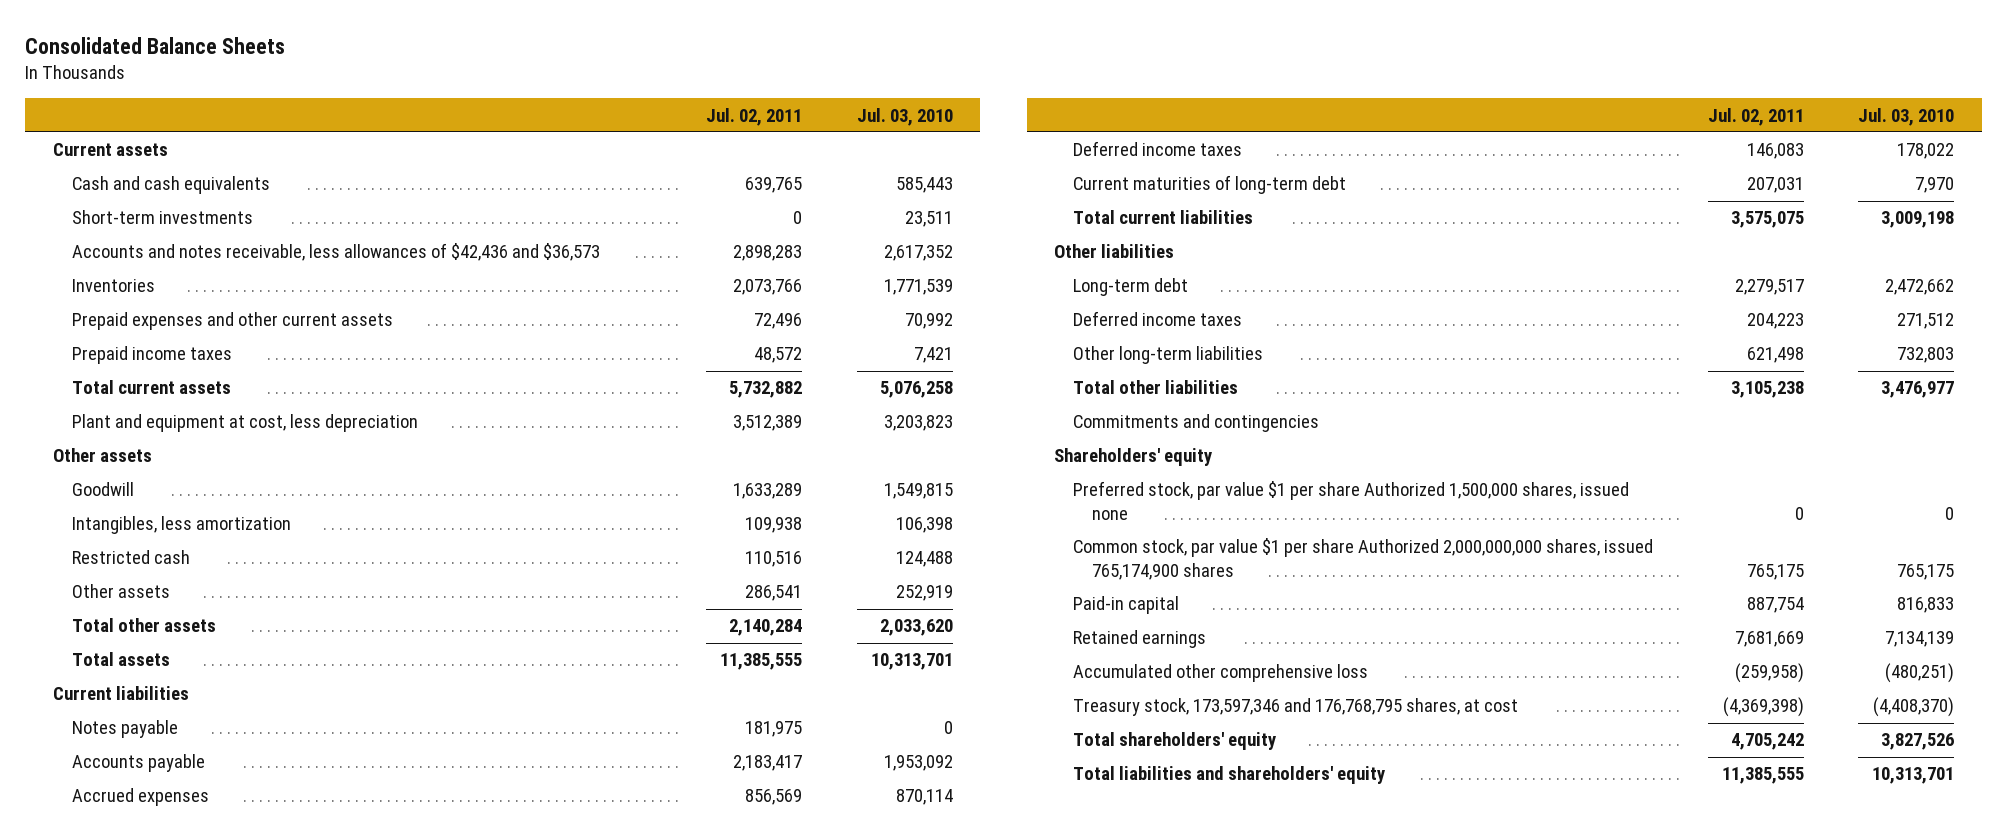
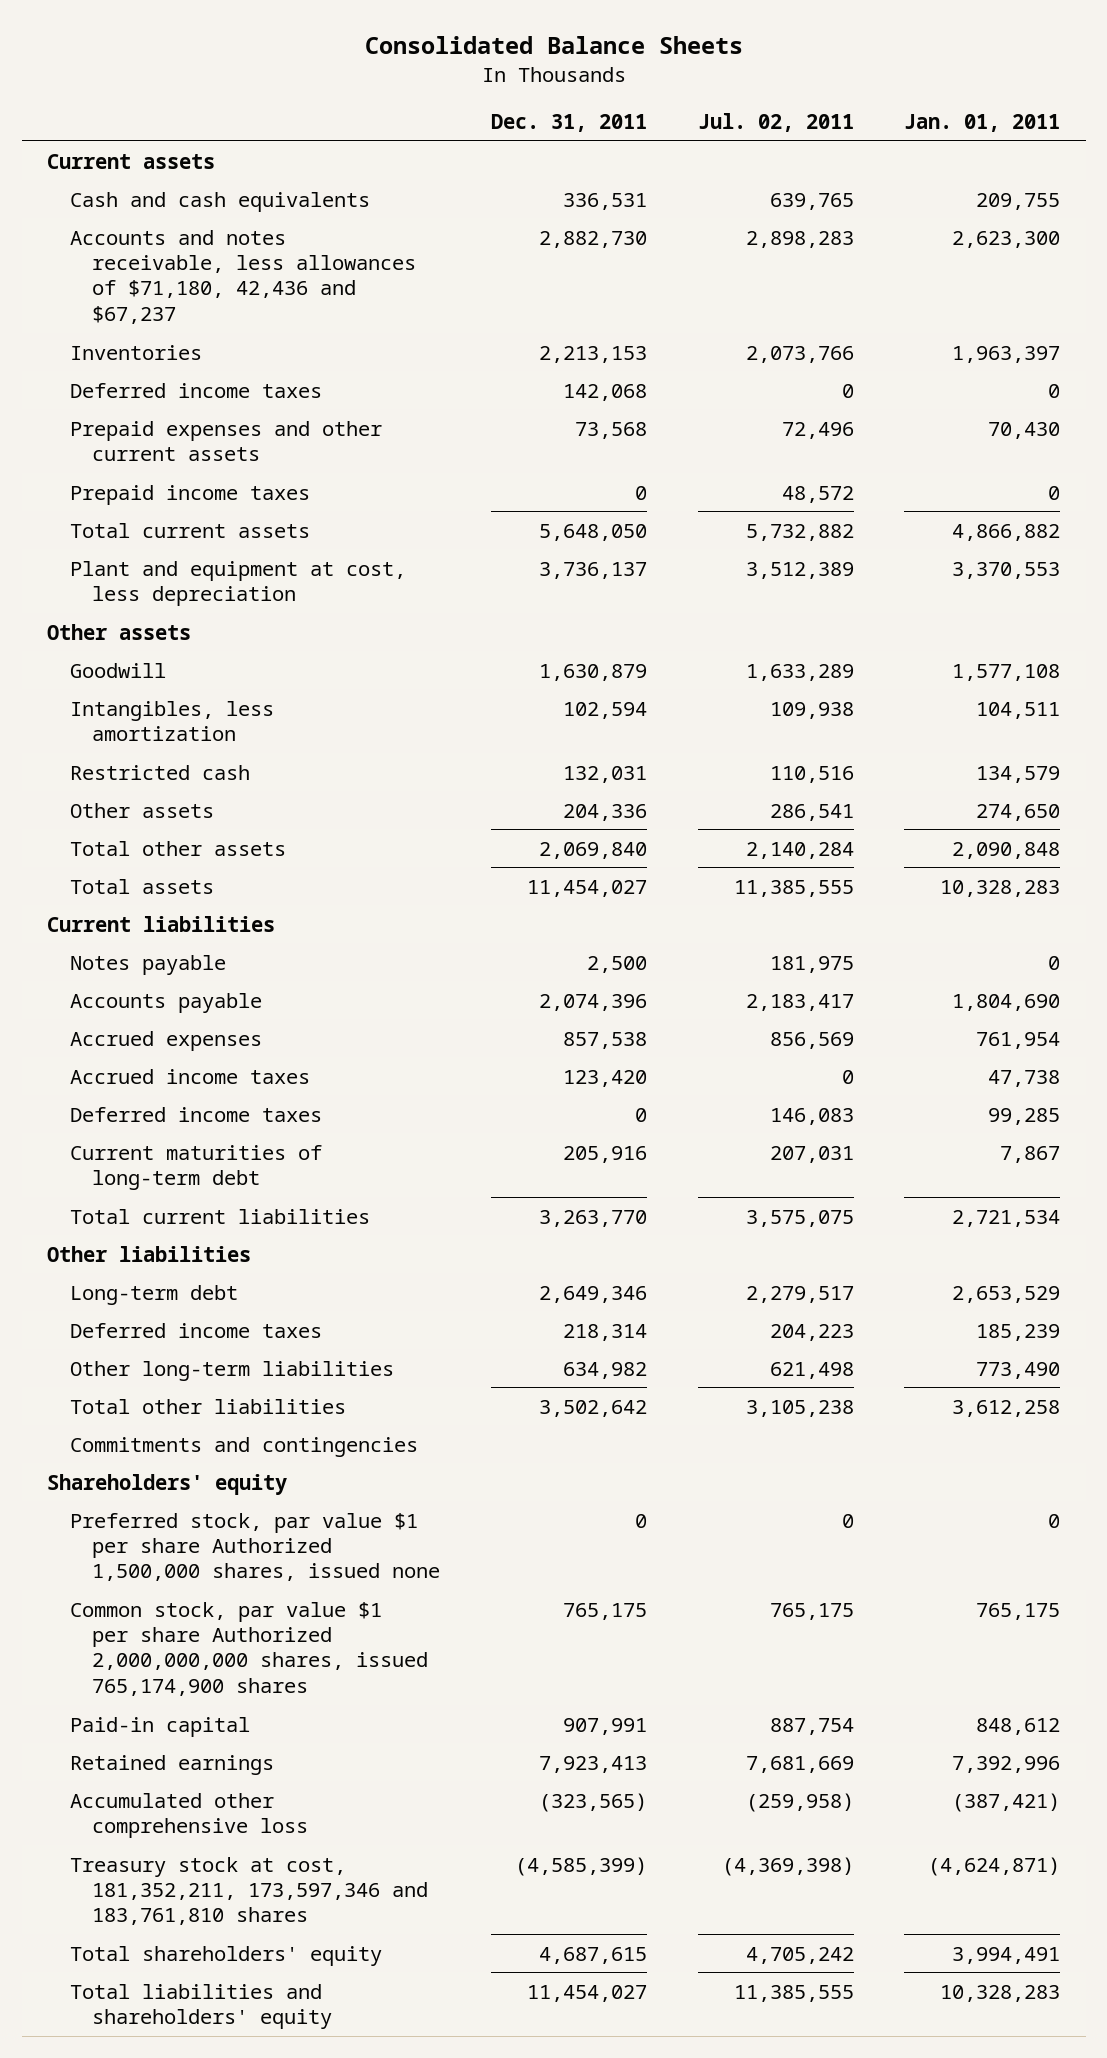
- | Jul. 02, 2011 | Jul. 03, 2010
+ | Dec. 31, 2011 | Jul. 02, 2011 | Jan. 01, 2011
- Short-term investments | 0 | 23,511
- Accounts and notes receivable, less allowances of $42,436 and $36,573 | 2,898,283 | 2,617,352
+ Accounts and notes receivable, less allowances of $71,180, 42,436 and $67,237 | 2,882,730 | 2,898,283 | 2,623,300
+ Deferred income taxes | 142,068 | 0 | 0
+ Accrued income taxes | 123,420 | 0 | 47,738
- Treasury stock, 173,597,346 and 176,768,795 shares, at cost | (4,369,398) | (4,408,370)
+ Treasury stock at cost, 181,352,211, 173,597,346 and 183,761,810 shares | (4,585,399) | (4,369,398) | (4,624,871)

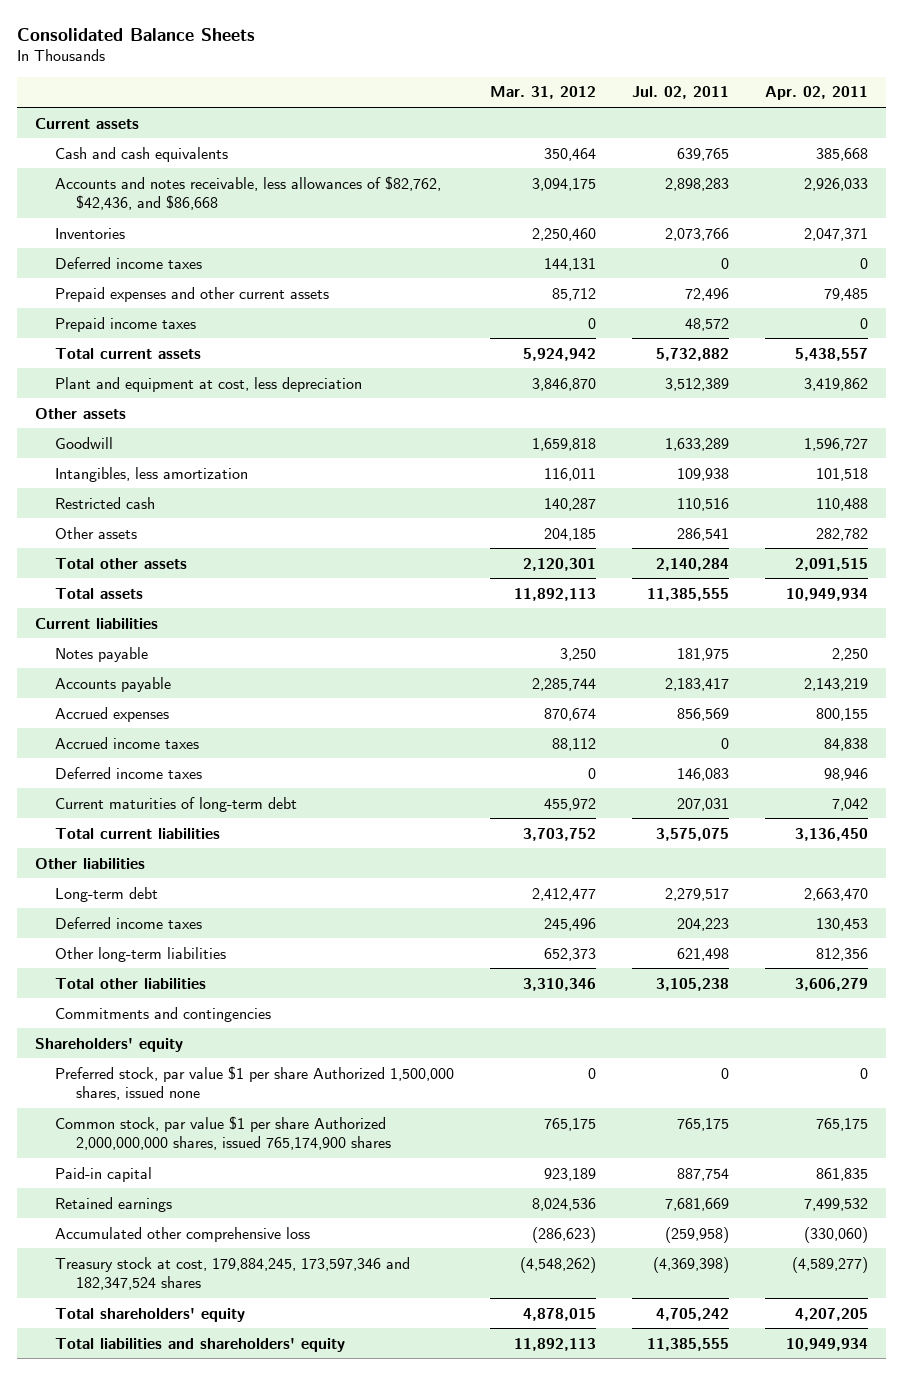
- | Dec. 31, 2011 | Jul. 02, 2011 | Jan. 01, 2011
+ | Mar. 31, 2012 | Jul. 02, 2011 | Apr. 02, 2011
- Accounts and notes receivable, less allowances of $71,180, 42,436 and $67,237 | 2,882,730 | 2,898,283 | 2,623,300
+ Accounts and notes receivable, less allowances of $82,762, $42,436, and $86,668 | 3,094,175 | 2,898,283 | 2,926,033
- Treasury stock at cost, 181,352,211, 173,597,346 and 183,761,810 shares | (4,585,399) | (4,369,398) | (4,624,871)
+ Treasury stock at cost, 179,884,245, 173,597,346 and 182,347,524 shares | (4,548,262) | (4,369,398) | (4,589,277)

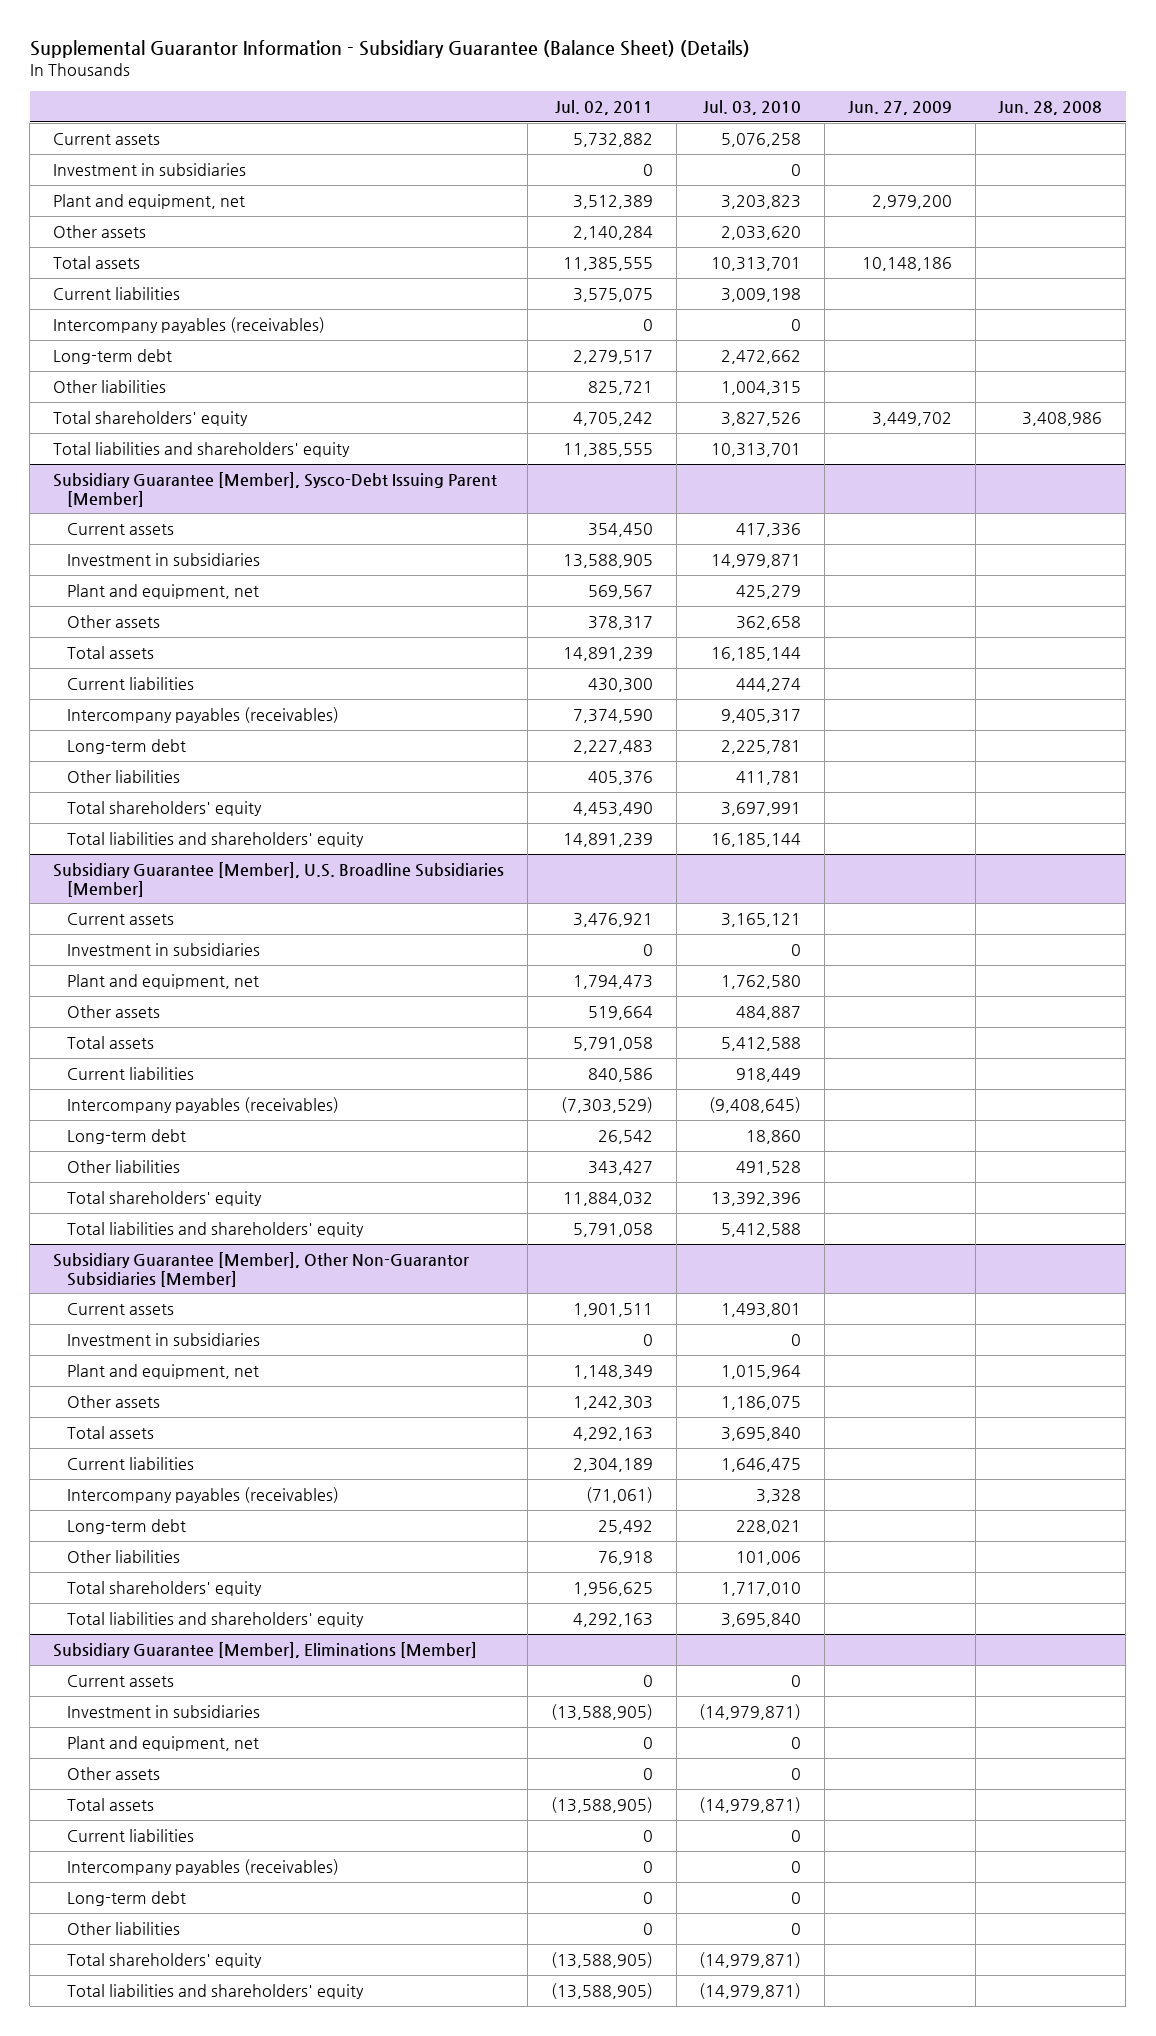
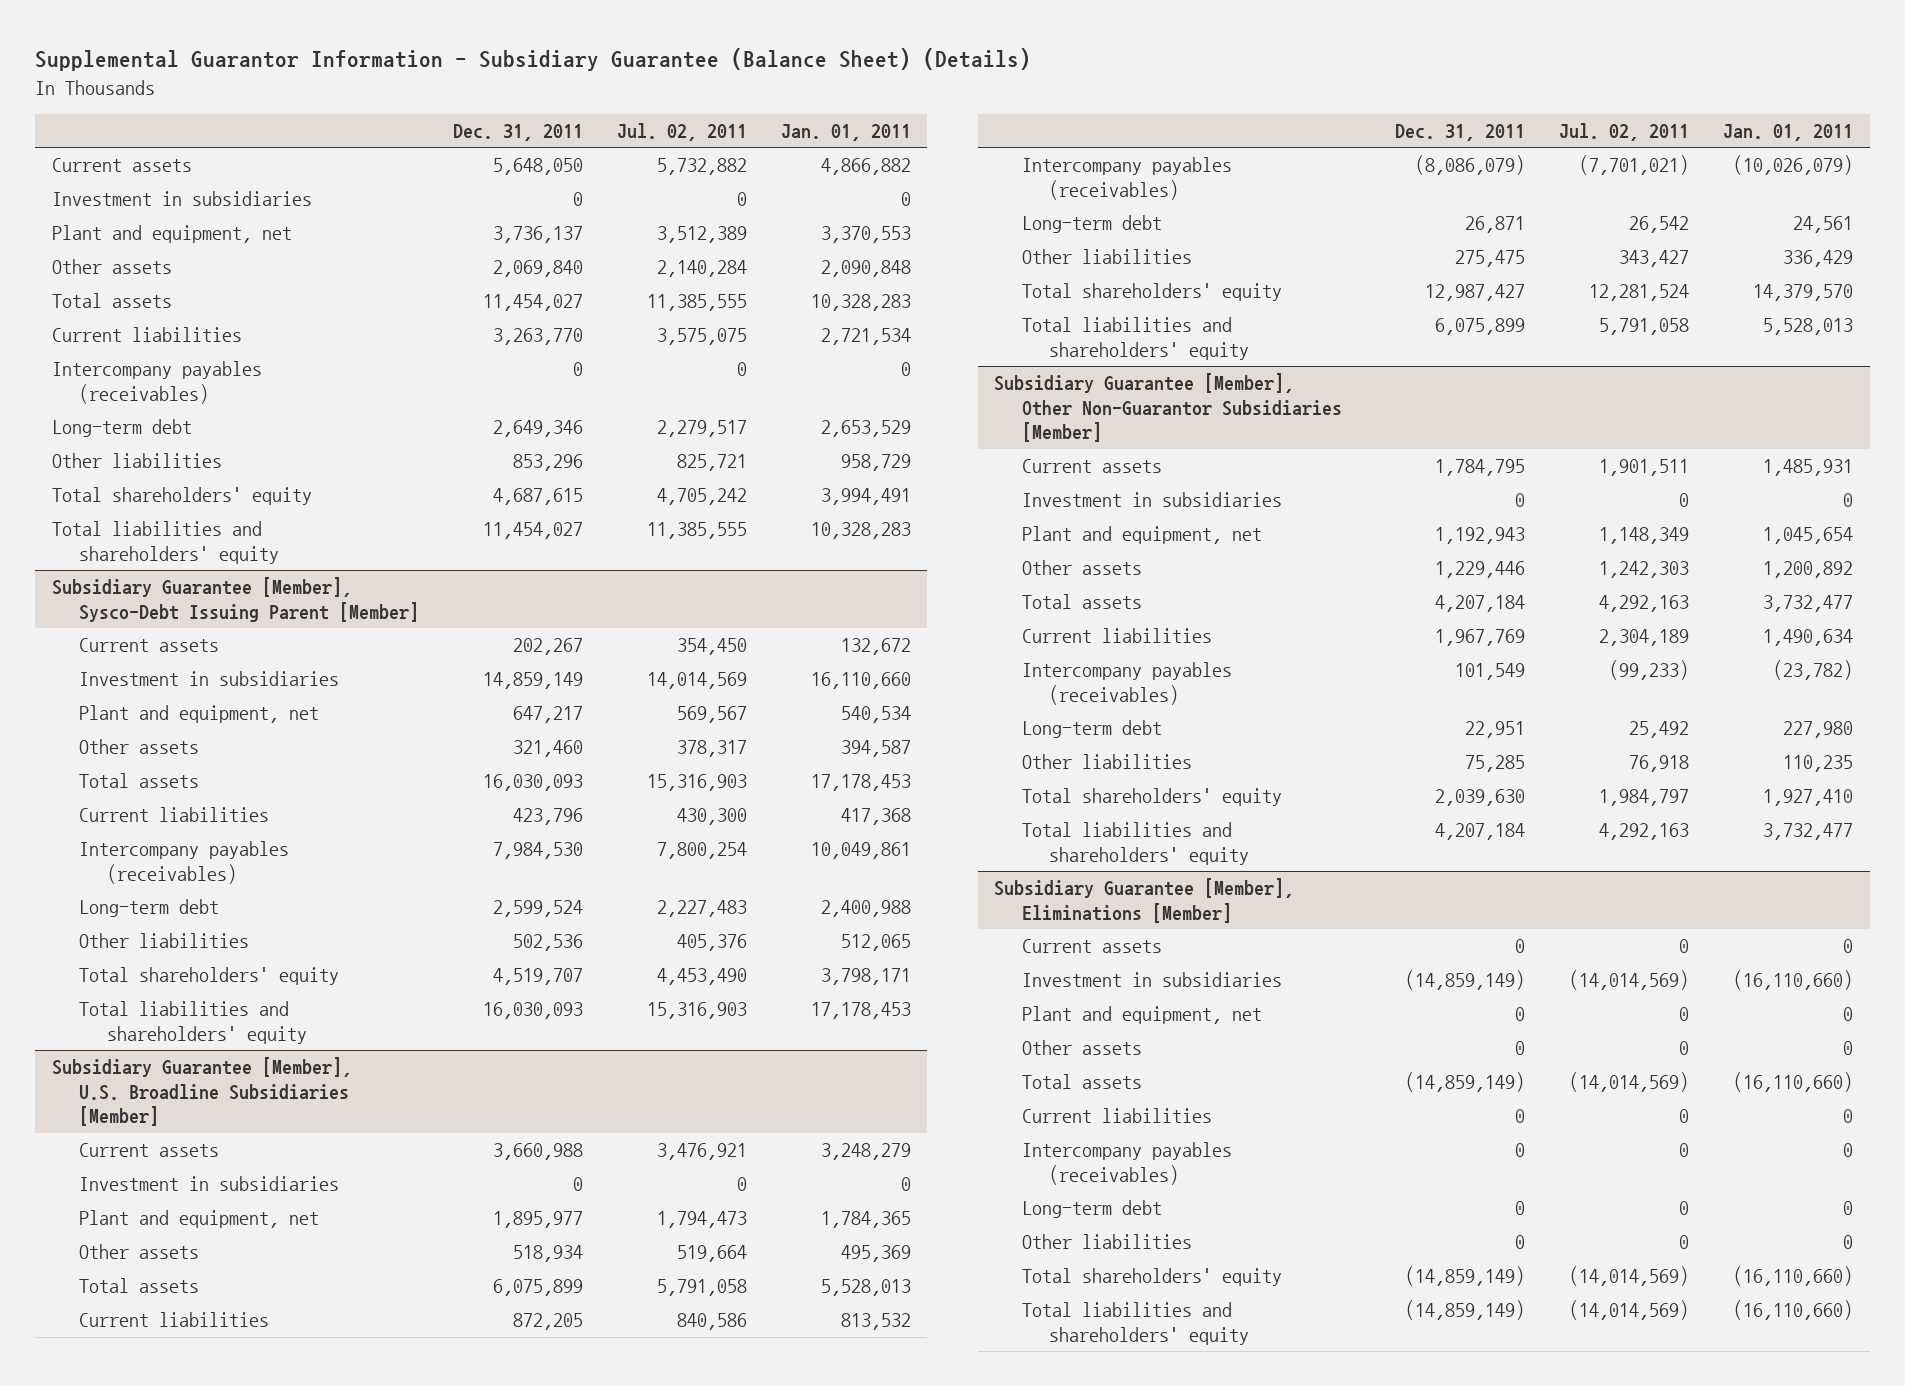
- | Jul. 02, 2011 | Jul. 03, 2010 | Jun. 27, 2009 | Jun. 28, 2008
+ | Dec. 31, 2011 | Jul. 02, 2011 | Jan. 01, 2011
@ Subsidiary Guarantee [Member], Sysco-Debt Issuing Parent [Member]
- Investment in subsidiaries | 13,588,905 | 14,979,871 | |
+ Investment in subsidiaries | 14,859,149 | 14,014,569 | 16,110,660
- Total assets | 14,891,239 | 16,185,144 | |
+ Total assets | 16,030,093 | 15,316,903 | 17,178,453
- Intercompany payables (receivables) | 7,374,590 | 9,405,317 | |
+ Intercompany payables (receivables) | 7,984,530 | 7,800,254 | 10,049,861
- Total liabilities and shareholders' equity | 14,891,239 | 16,185,144 | |
+ Total liabilities and shareholders' equity | 16,030,093 | 15,316,903 | 17,178,453
@ Subsidiary Guarantee [Member], U.S. Broadline Subsidiaries [Member]
- Intercompany payables (receivables) | (7,303,529) | (9,408,645) | |
+ Intercompany payables (receivables) | (8,086,079) | (7,701,021) | (10,026,079)
- Total shareholders' equity | 11,884,032 | 13,392,396 | |
+ Total shareholders' equity | 12,987,427 | 12,281,524 | 14,379,570
@ Subsidiary Guarantee [Member], Other Non-Guarantor Subsidiaries [Member]
- Intercompany payables (receivables) | (71,061) | 3,328 | |
+ Intercompany payables (receivables) | 101,549 | (99,233) | (23,782)
- Total shareholders' equity | 1,956,625 | 1,717,010 | |
+ Total shareholders' equity | 2,039,630 | 1,984,797 | 1,927,410
@ Subsidiary Guarantee [Member], Eliminations [Member]
- Investment in subsidiaries | (13,588,905) | (14,979,871) | |
+ Investment in subsidiaries | (14,859,149) | (14,014,569) | (16,110,660)
- Total assets | (13,588,905) | (14,979,871) | |
+ Total assets | (14,859,149) | (14,014,569) | (16,110,660)
- Total shareholders' equity | (13,588,905) | (14,979,871) | |
- Total liabilities and shareholders' equity | (13,588,905) | (14,979,871) | |
+ Total shareholders' equity | (14,859,149) | (14,014,569) | (16,110,660)
+ Total liabilities and shareholders' equity | (14,859,149) | (14,014,569) | (16,110,660)

